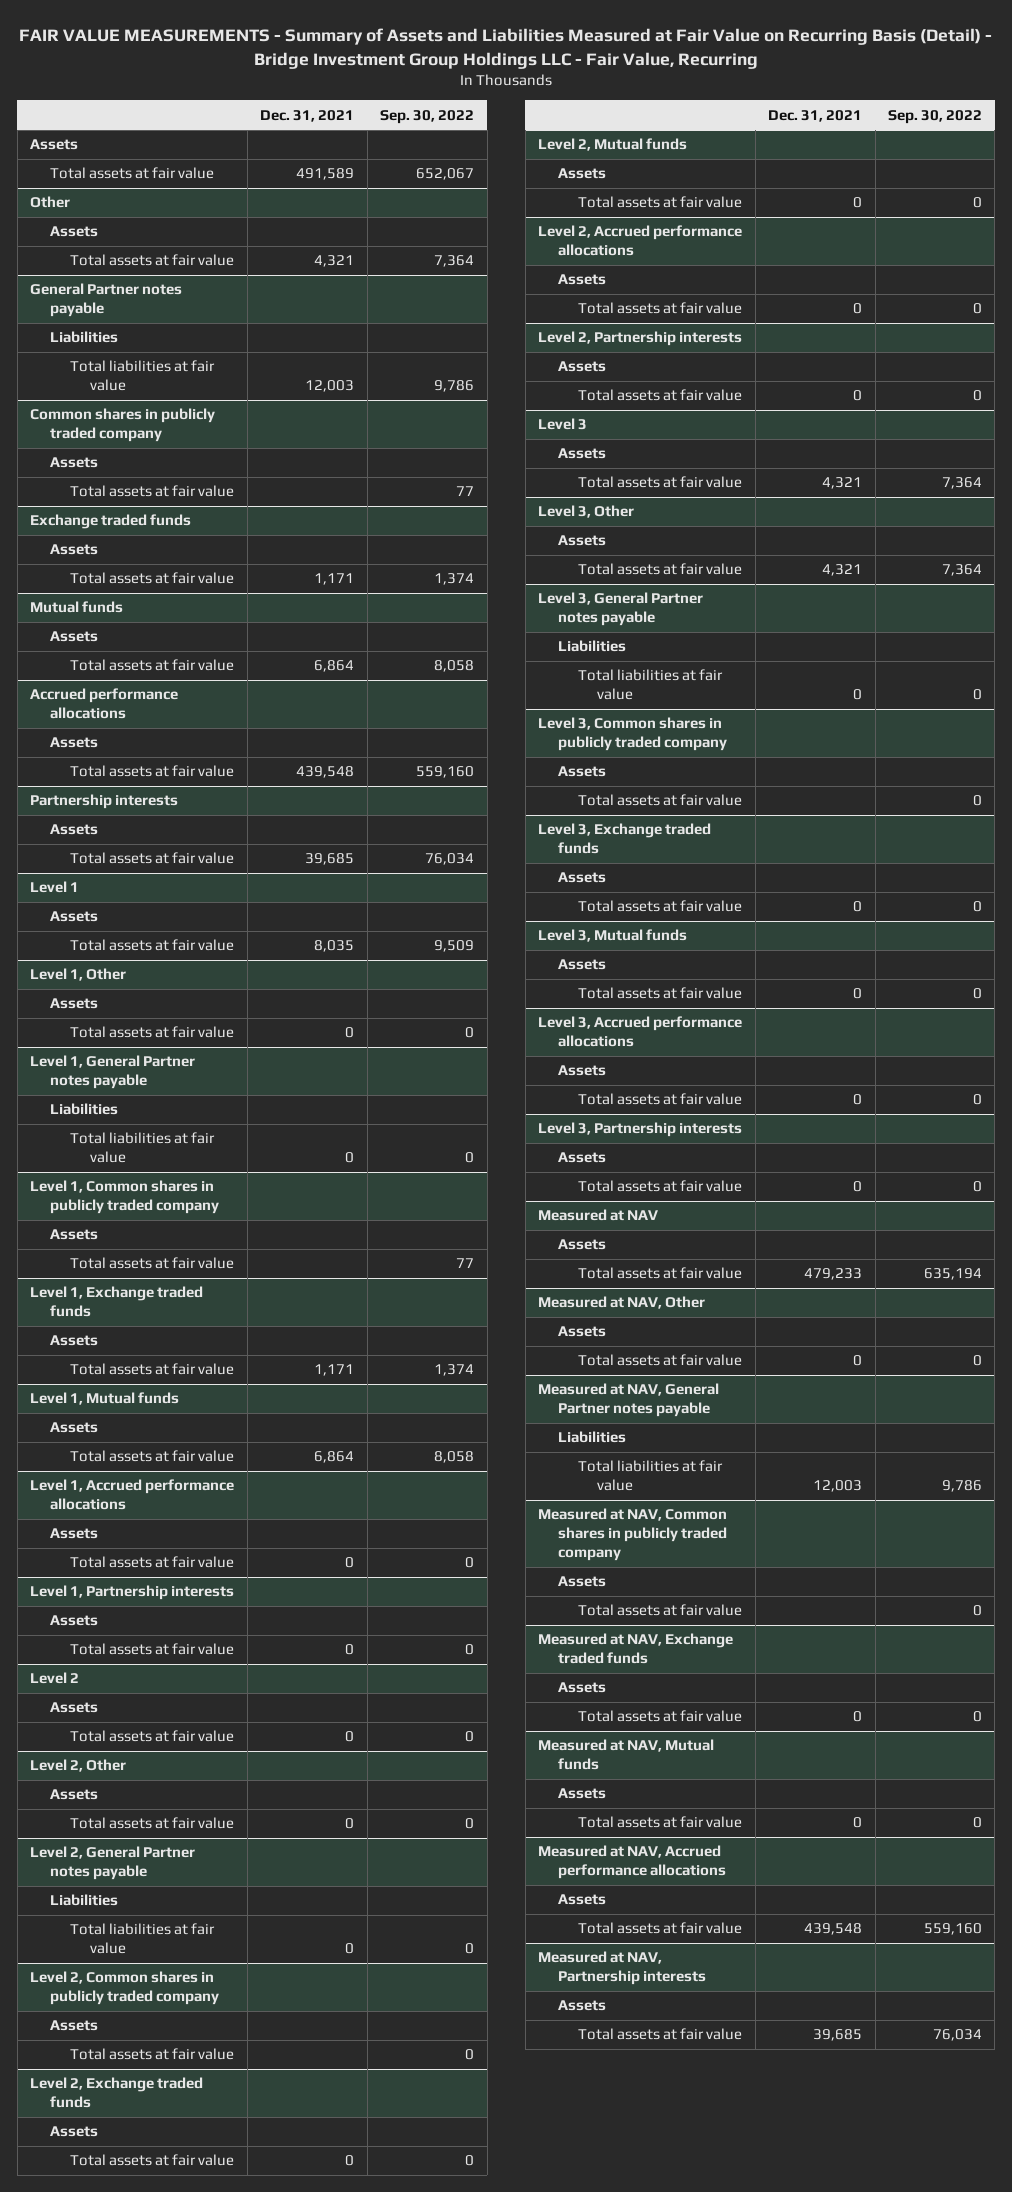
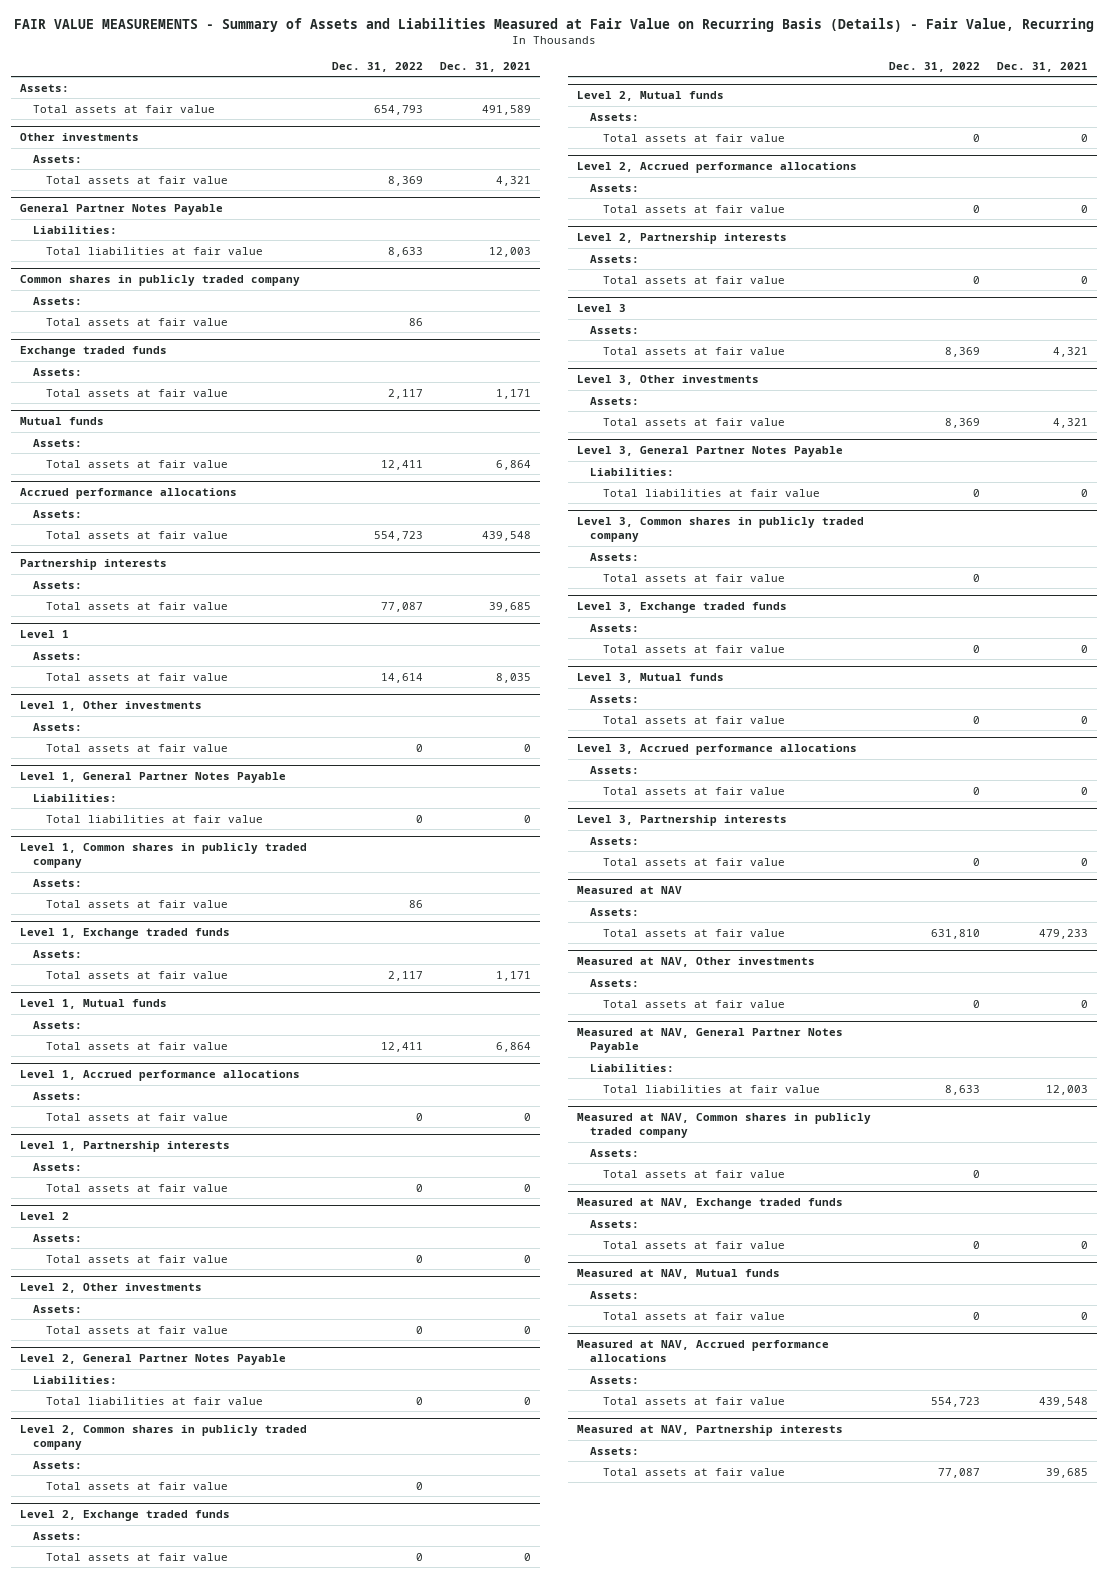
- FAIR VALUE MEASUREMENTS - Summary of Assets and Liabilities Measured at Fair Value on Recurring Basis (Detail) - Bridge Investment Group Holdings LLC - Fair Value, Recurring
+ FAIR VALUE MEASUREMENTS - Summary of Assets and Liabilities Measured at Fair Value on Recurring Basis (Details) - Fair Value, Recurring
- | Dec. 31, 2021 | Sep. 30, 2022
+ | Dec. 31, 2022 | Dec. 31, 2021
- Assets
+ Assets:
- Other
- Assets
+ Other investments
+ Assets:
- General Partner notes payable
- Liabilities
+ General Partner Notes Payable
+ Liabilities:
@ Common shares in publicly traded company
- Assets
+ Assets:
@ Exchange traded funds
- Assets
+ Assets:
@ Mutual funds
- Assets
+ Assets:
@ Accrued performance allocations
- Assets
+ Assets:
@ Partnership interests
- Assets
+ Assets:
@ Level 1
- Assets
+ Assets:
- Level 1, Other
- Assets
+ Level 1, Other investments
+ Assets:
- Level 1, General Partner notes payable
- Liabilities
+ Level 1, General Partner Notes Payable
+ Liabilities:
@ Level 1, Common shares in publicly traded company
- Assets
+ Assets:
@ Level 1, Exchange traded funds
- Assets
+ Assets:
@ Level 1, Mutual funds
- Assets
+ Assets:
@ Level 1, Accrued performance allocations
- Assets
+ Assets:
@ Level 1, Partnership interests
- Assets
+ Assets:
@ Level 2
- Assets
+ Assets:
- Level 2, Other
- Assets
+ Level 2, Other investments
+ Assets:
- Level 2, General Partner notes payable
- Liabilities
+ Level 2, General Partner Notes Payable
+ Liabilities:
@ Level 2, Common shares in publicly traded company
- Assets
+ Assets:
@ Level 2, Exchange traded funds
- Assets
+ Assets:
@ Level 2, Mutual funds
- Assets
+ Assets:
@ Level 2, Accrued performance allocations
- Assets
+ Assets:
@ Level 2, Partnership interests
- Assets
+ Assets:
@ Level 3
- Assets
+ Assets:
- Level 3, Other
- Assets
+ Level 3, Other investments
+ Assets:
- Level 3, General Partner notes payable
- Liabilities
+ Level 3, General Partner Notes Payable
+ Liabilities:
@ Level 3, Common shares in publicly traded company
- Assets
+ Assets:
@ Level 3, Exchange traded funds
- Assets
+ Assets:
@ Level 3, Mutual funds
- Assets
+ Assets:
@ Level 3, Accrued performance allocations
- Assets
+ Assets:
@ Level 3, Partnership interests
- Assets
+ Assets:
@ Measured at NAV
- Assets
+ Assets:
- Measured at NAV, Other
- Assets
+ Measured at NAV, Other investments
+ Assets:
- Measured at NAV, General Partner notes payable
- Liabilities
+ Measured at NAV, General Partner Notes Payable
+ Liabilities:
@ Measured at NAV, Common shares in publicly traded company
- Assets
+ Assets:
@ Measured at NAV, Exchange traded funds
- Assets
+ Assets:
@ Measured at NAV, Mutual funds
- Assets
+ Assets:
@ Measured at NAV, Accrued performance allocations
- Assets
+ Assets:
@ Measured at NAV, Partnership interests
- Assets
+ Assets:

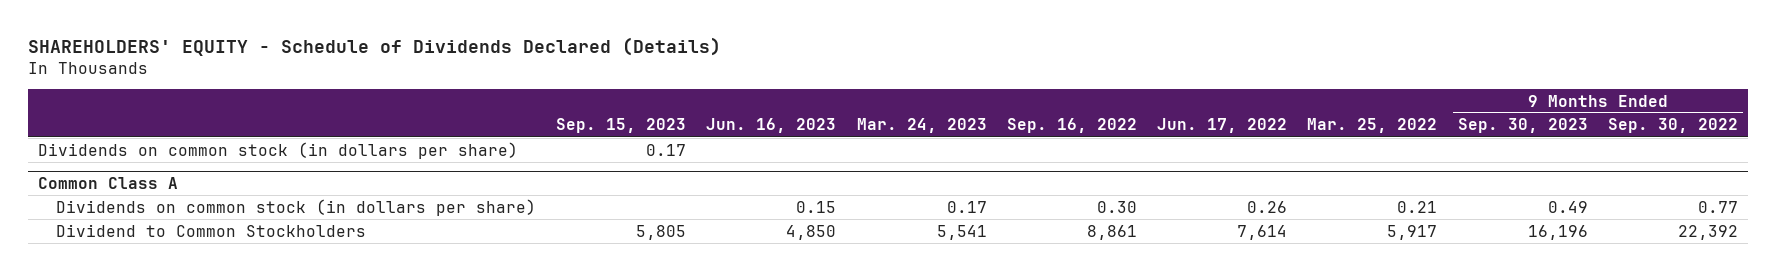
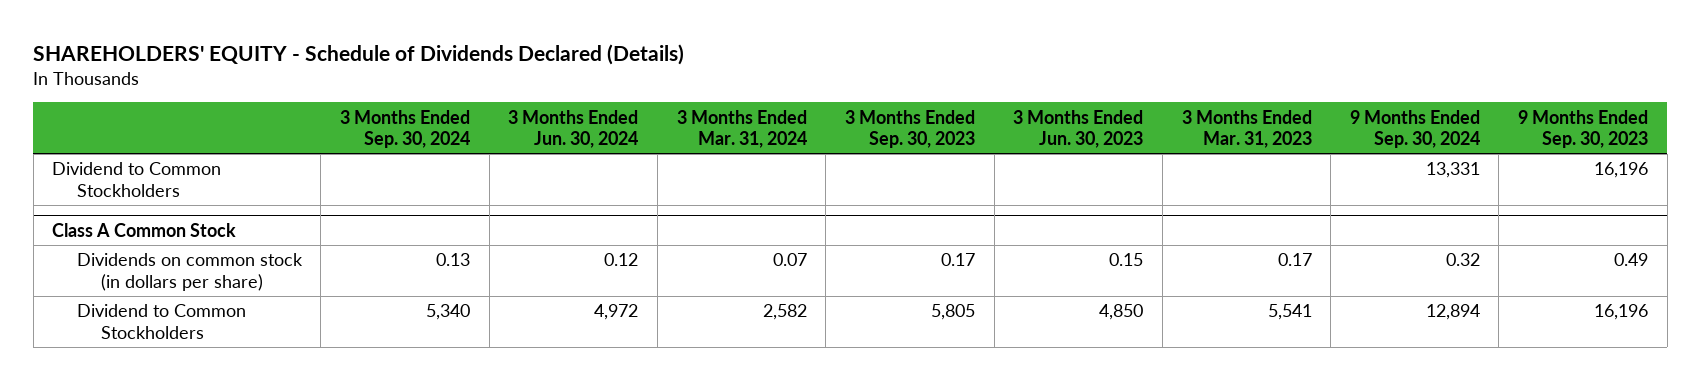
- | Sep. 15, 2023 | Jun. 16, 2023 | Mar. 24, 2023 | Sep. 16, 2022 | Jun. 17, 2022 | Mar. 25, 2022 | 9 Months Ended Sep. 30, 2023 | 9 Months Ended Sep. 30, 2022
+ | 3 Months Ended Sep. 30, 2024 | 3 Months Ended Jun. 30, 2024 | 3 Months Ended Mar. 31, 2024 | 3 Months Ended Sep. 30, 2023 | 3 Months Ended Jun. 30, 2023 | 3 Months Ended Mar. 31, 2023 | 9 Months Ended Sep. 30, 2024 | 9 Months Ended Sep. 30, 2023
- Dividends on common stock (in dollars per share) | 0.17 | | | | | | |
- Common Class A
+ Dividend to Common Stockholders | | | | | | | 13,331 | 16,196
+ Class A Common Stock

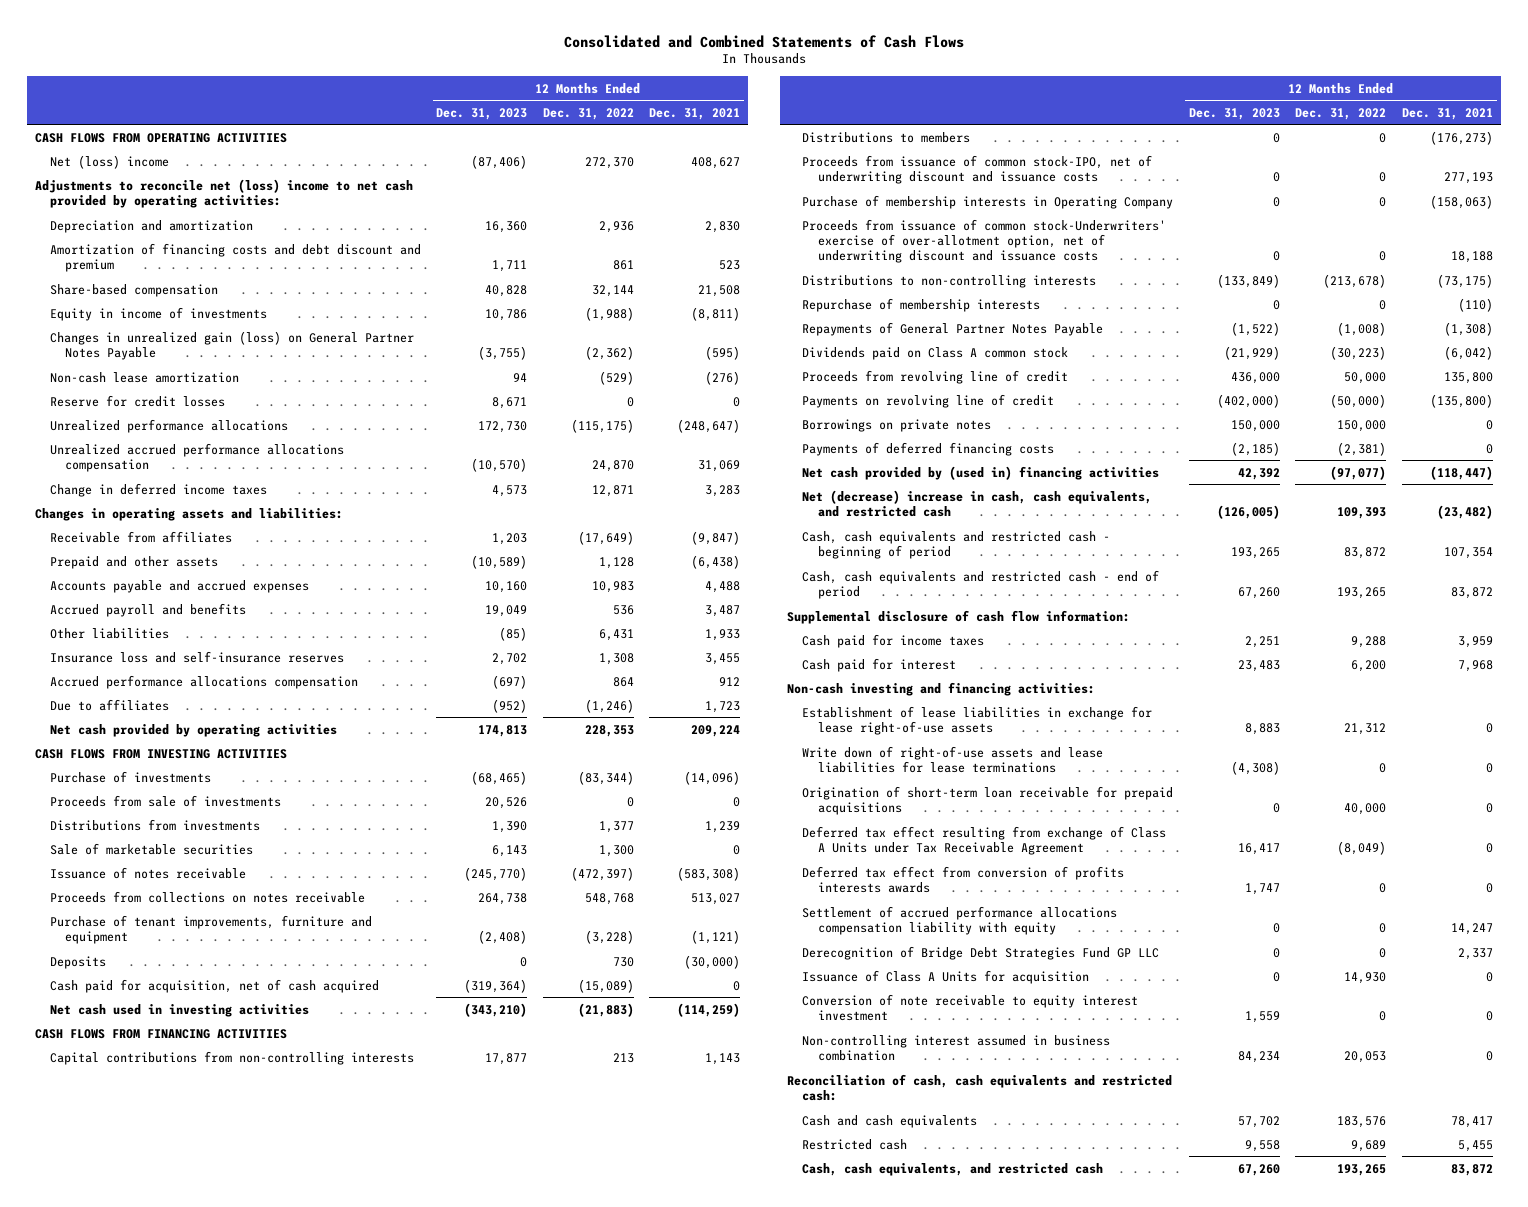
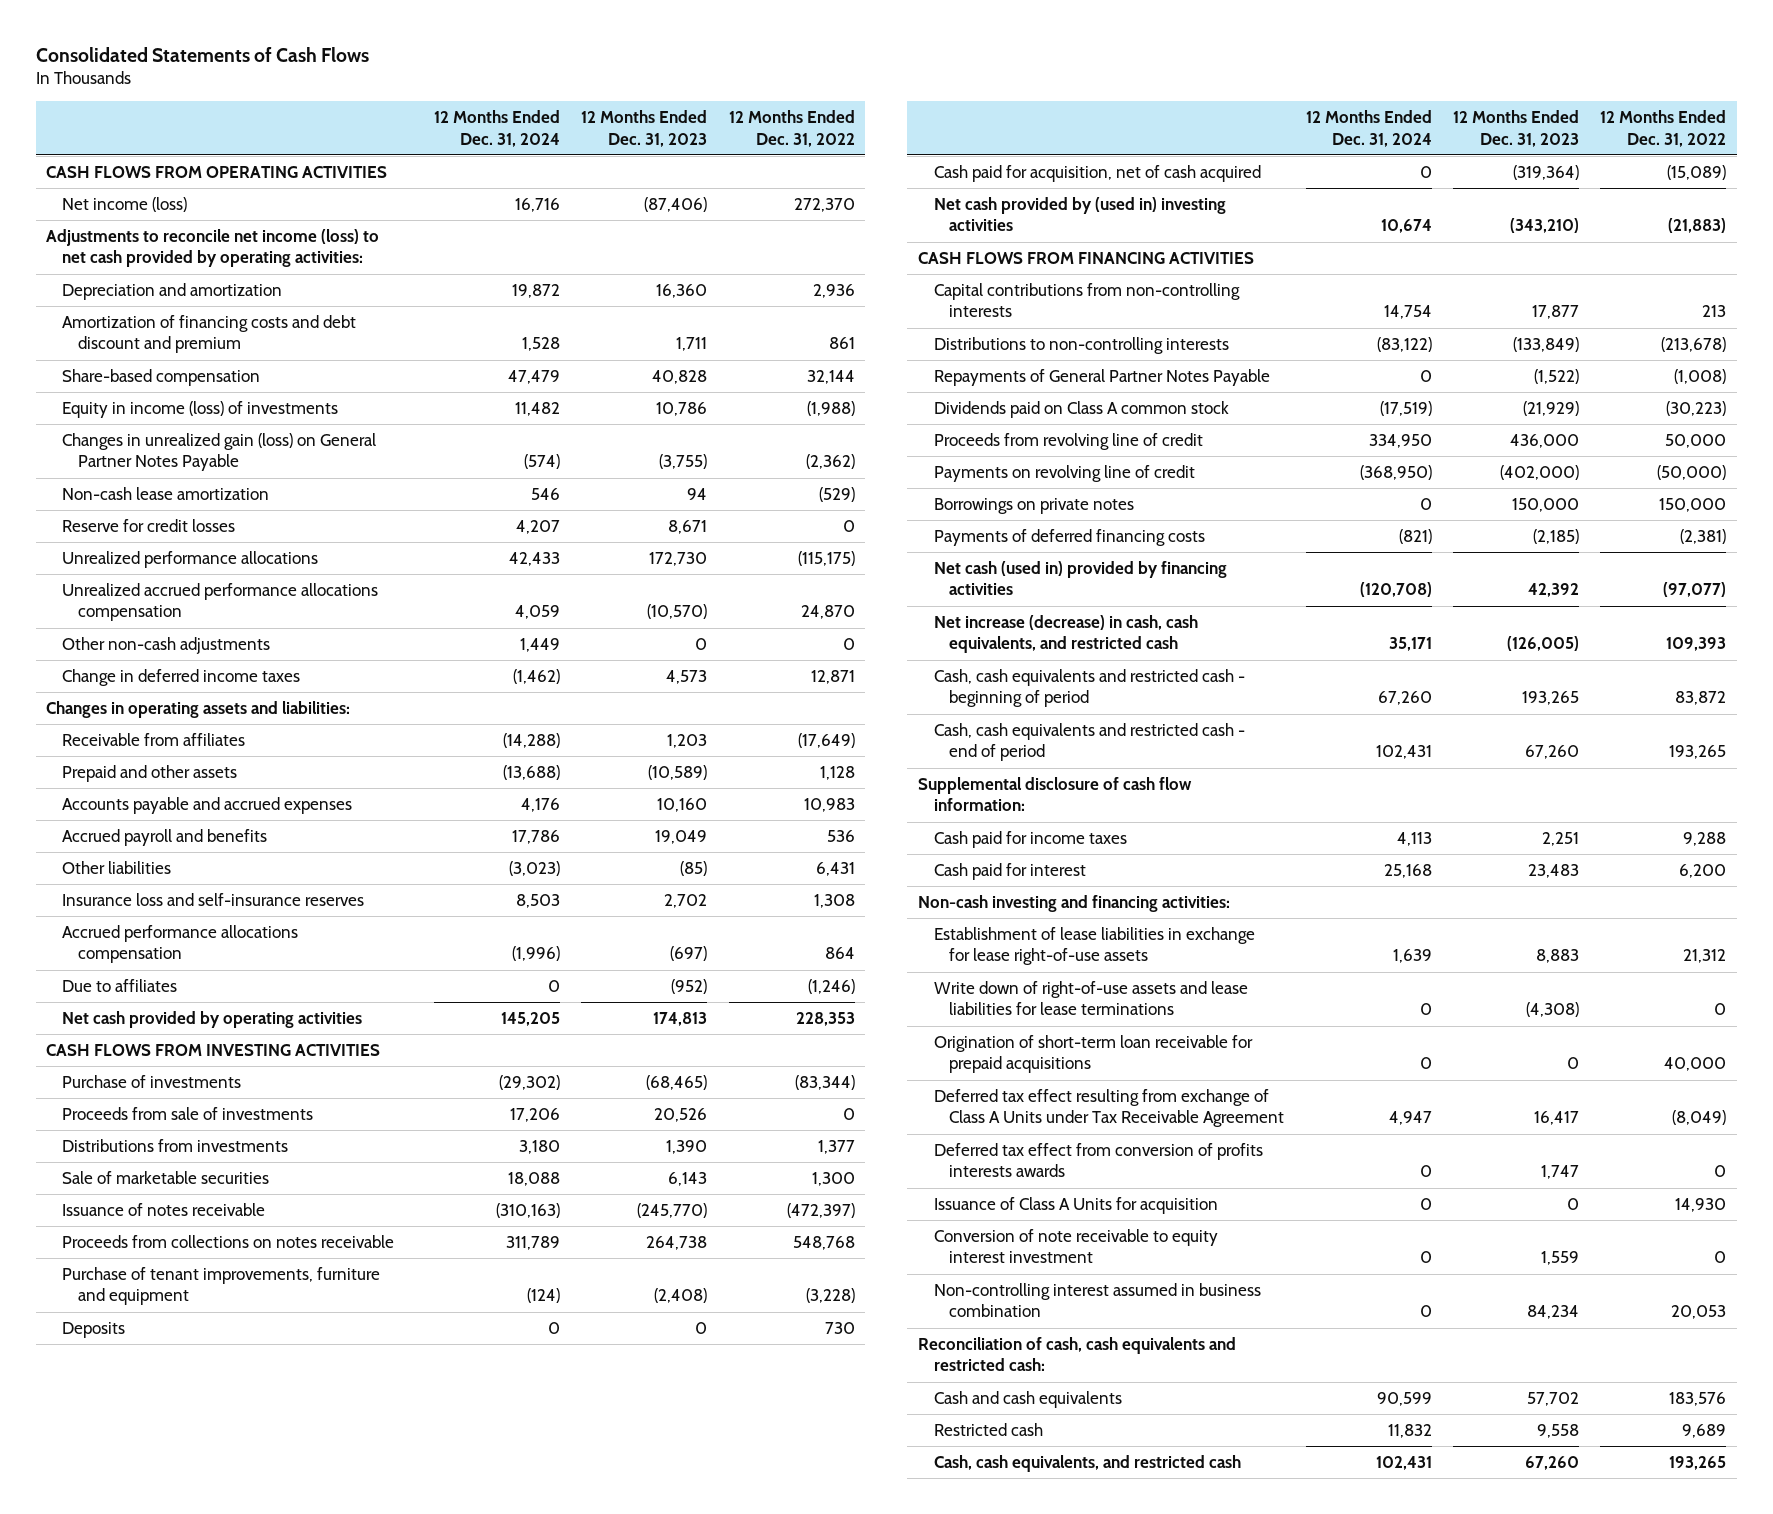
- Consolidated and Combined Statements of Cash Flows
+ Consolidated Statements of Cash Flows
- | 12 Months Ended Dec. 31, 2023 | 12 Months Ended Dec. 31, 2022 | 12 Months Ended Dec. 31, 2021
+ | 12 Months Ended Dec. 31, 2024 | 12 Months Ended Dec. 31, 2023 | 12 Months Ended Dec. 31, 2022
- Net (loss) income | (87,406) | 272,370 | 408,627
- Adjustments to reconcile net (loss) income to net cash provided by operating activities:
+ Net income (loss) | 16,716 | (87,406) | 272,370
+ Adjustments to reconcile net income (loss) to net cash provided by operating activities:
- Equity in income of investments | 10,786 | (1,988) | (8,811)
+ Equity in income (loss) of investments | 11,482 | 10,786 | (1,988)
+ Other non-cash adjustments | 1,449 | 0 | 0
- Net cash used in investing activities | (343,210) | (21,883) | (114,259)
+ Net cash provided by (used in) investing activities | 10,674 | (343,210) | (21,883)
- Distributions to members | 0 | 0 | (176,273)
- Proceeds from issuance of common stock-IPO, net of underwriting discount and issuance costs | 0 | 0 | 277,193
- Purchase of membership interests in Operating Company | 0 | 0 | (158,063)
- Proceeds from issuance of common stock-Underwriters' exercise of over-allotment option, net of underwriting discount and issuance costs | 0 | 0 | 18,188
- Repurchase of membership interests | 0 | 0 | (110)
- Net cash provided by (used in) financing activities | 42,392 | (97,077) | (118,447)
- Net (decrease) increase in cash, cash equivalents, and restricted cash | (126,005) | 109,393 | (23,482)
+ Net cash (used in) provided by financing activities | (120,708) | 42,392 | (97,077)
+ Net increase (decrease) in cash, cash equivalents, and restricted cash | 35,171 | (126,005) | 109,393
- Settlement of accrued performance allocations compensation liability with equity | 0 | 0 | 14,247
- Derecognition of Bridge Debt Strategies Fund GP LLC | 0 | 0 | 2,337

